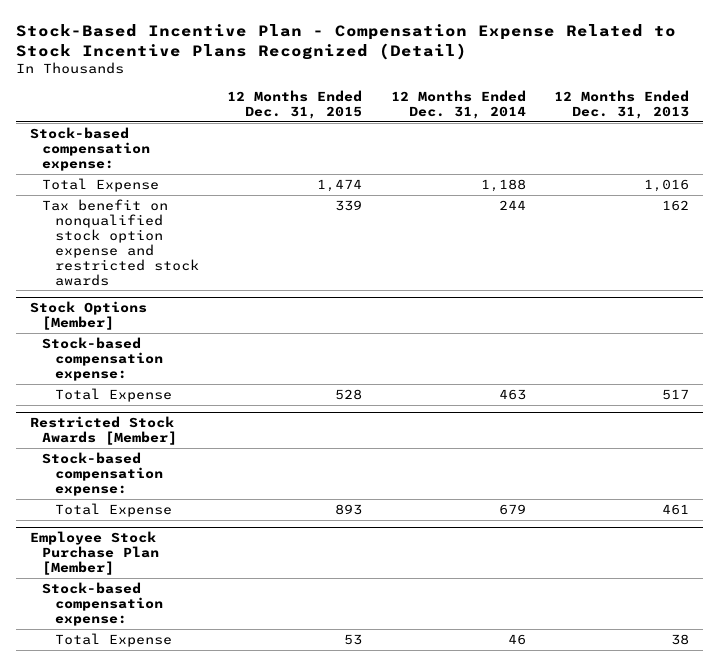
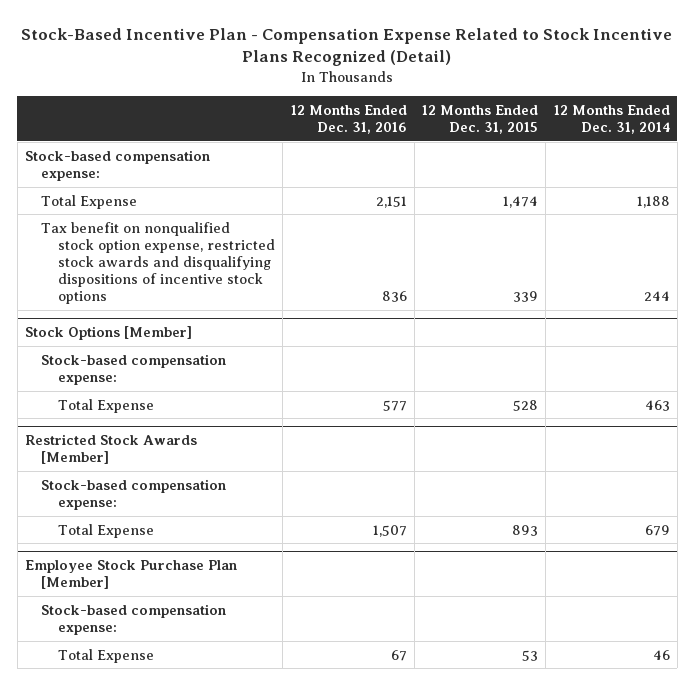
- | 12 Months Ended Dec. 31, 2015 | 12 Months Ended Dec. 31, 2014 | 12 Months Ended Dec. 31, 2013
+ | 12 Months Ended Dec. 31, 2016 | 12 Months Ended Dec. 31, 2015 | 12 Months Ended Dec. 31, 2014
- Tax benefit on nonqualified stock option expense and restricted stock awards | 339 | 244 | 162
+ Tax benefit on nonqualified stock option expense, restricted stock awards and disqualifying dispositions of incentive stock options | 836 | 339 | 244

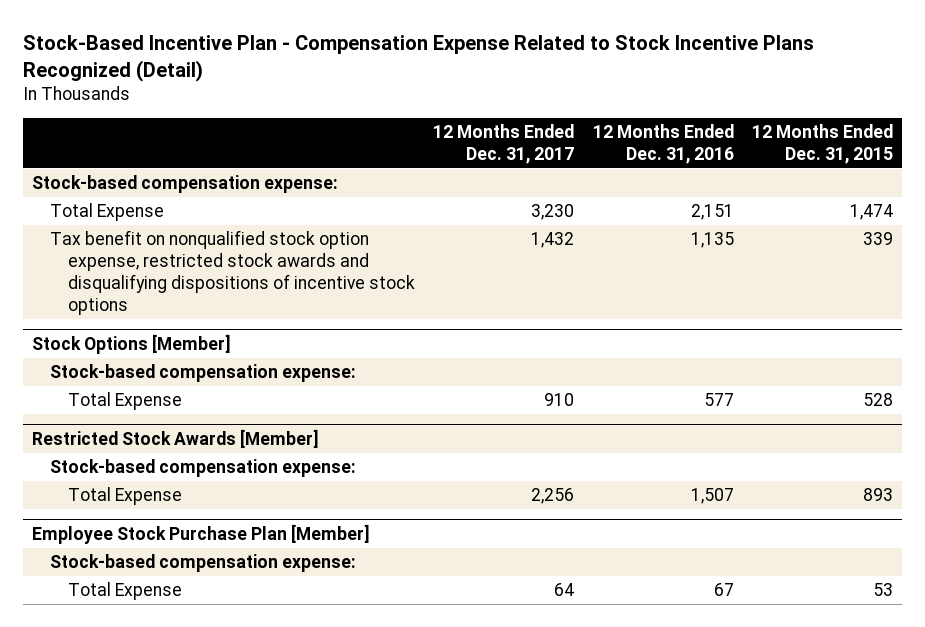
- | 12 Months Ended Dec. 31, 2016 | 12 Months Ended Dec. 31, 2015 | 12 Months Ended Dec. 31, 2014
+ | 12 Months Ended Dec. 31, 2017 | 12 Months Ended Dec. 31, 2016 | 12 Months Ended Dec. 31, 2015
- Tax benefit on nonqualified stock option expense, restricted stock awards and disqualifying dispositions of incentive stock options | 836 | 339 | 244
+ Tax benefit on nonqualified stock option expense, restricted stock awards and disqualifying dispositions of incentive stock options | 1,432 | 1,135 | 339

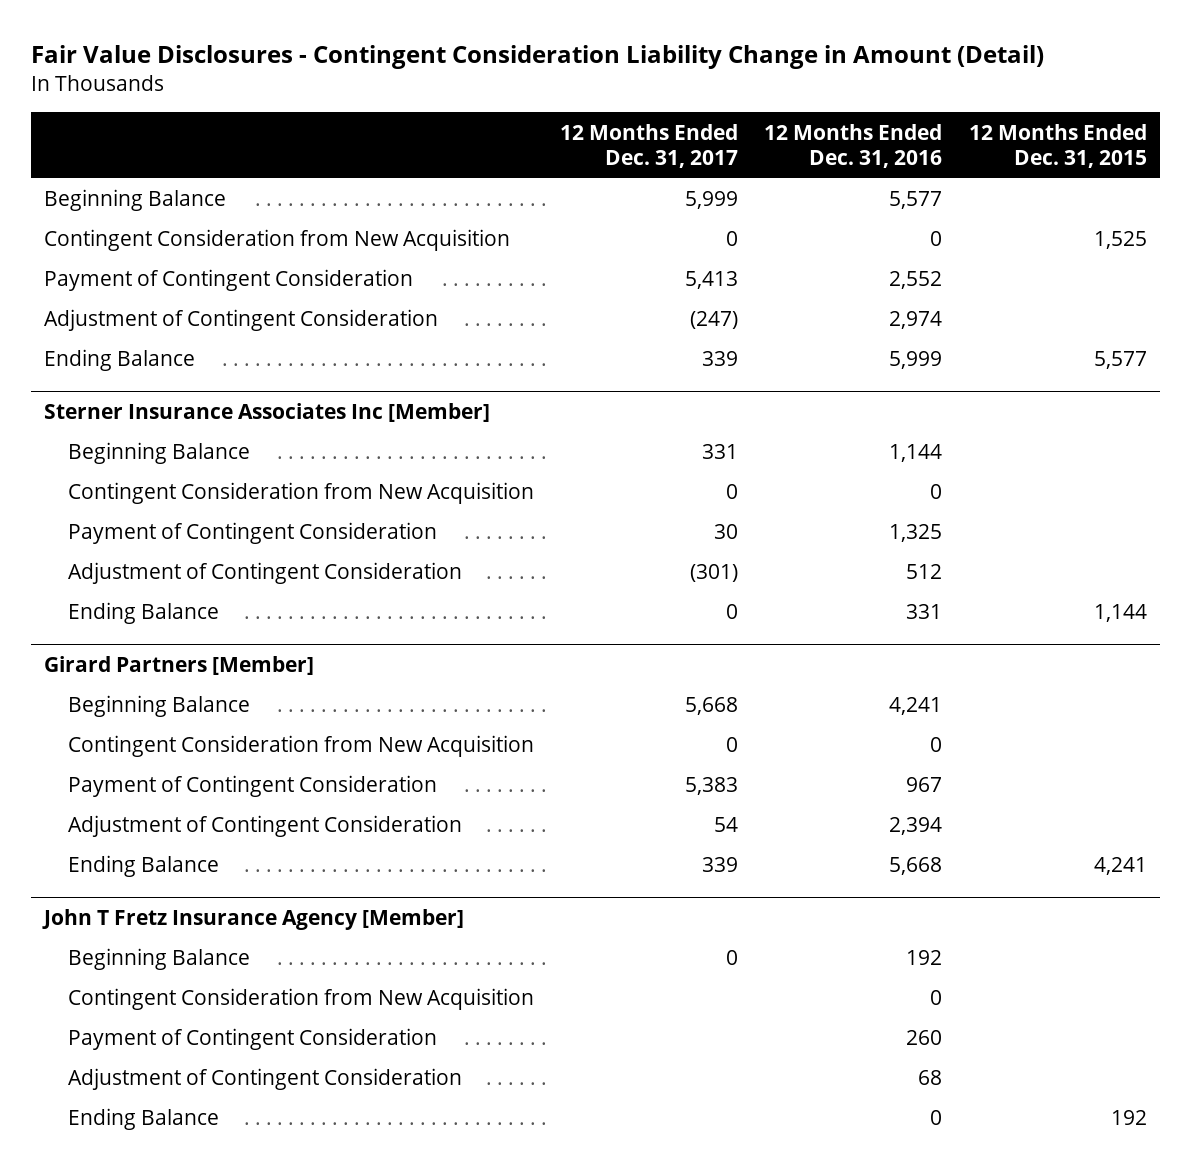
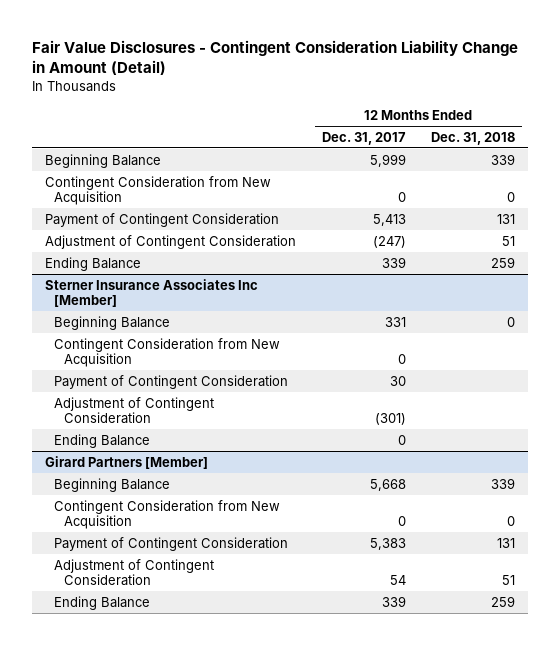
- | 12 Months Ended Dec. 31, 2017 | 12 Months Ended Dec. 31, 2016 | 12 Months Ended Dec. 31, 2015
+ | 12 Months Ended Dec. 31, 2017 | 12 Months Ended Dec. 31, 2018
- John T Fretz Insurance Agency [Member]
- Beginning Balance | 0 | 192 |
- Contingent Consideration from New Acquisition | | 0 |
- Payment of Contingent Consideration | | 260 |
- Adjustment of Contingent Consideration | | 68 |
- Ending Balance | | 0 | 192

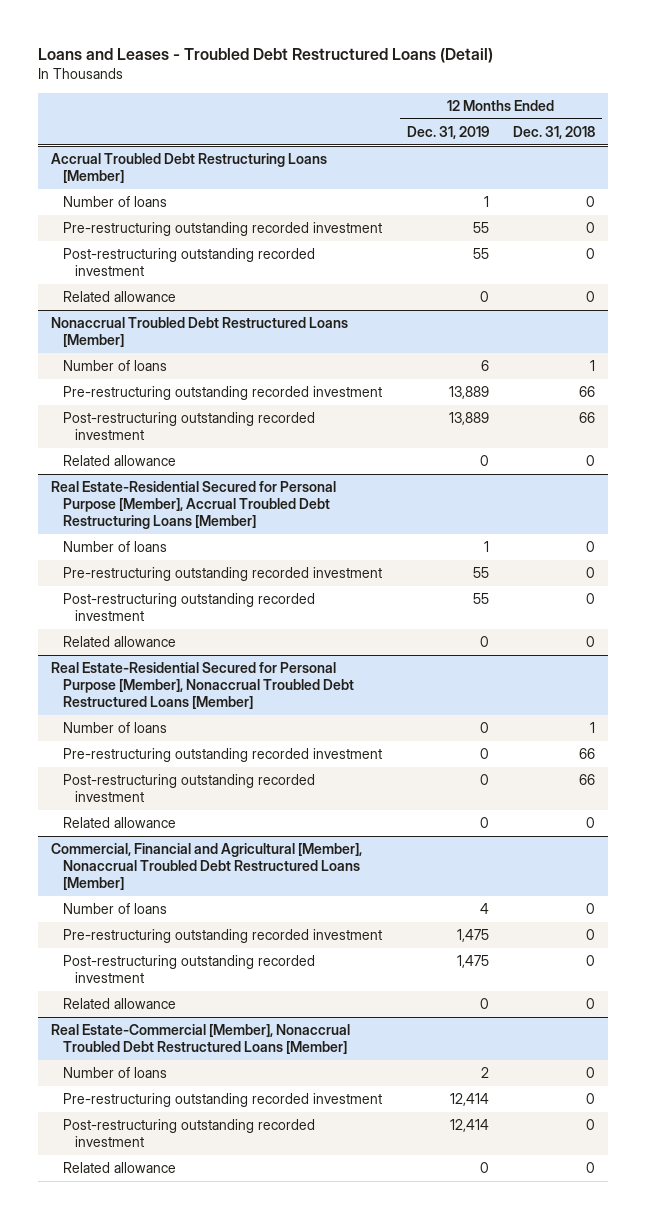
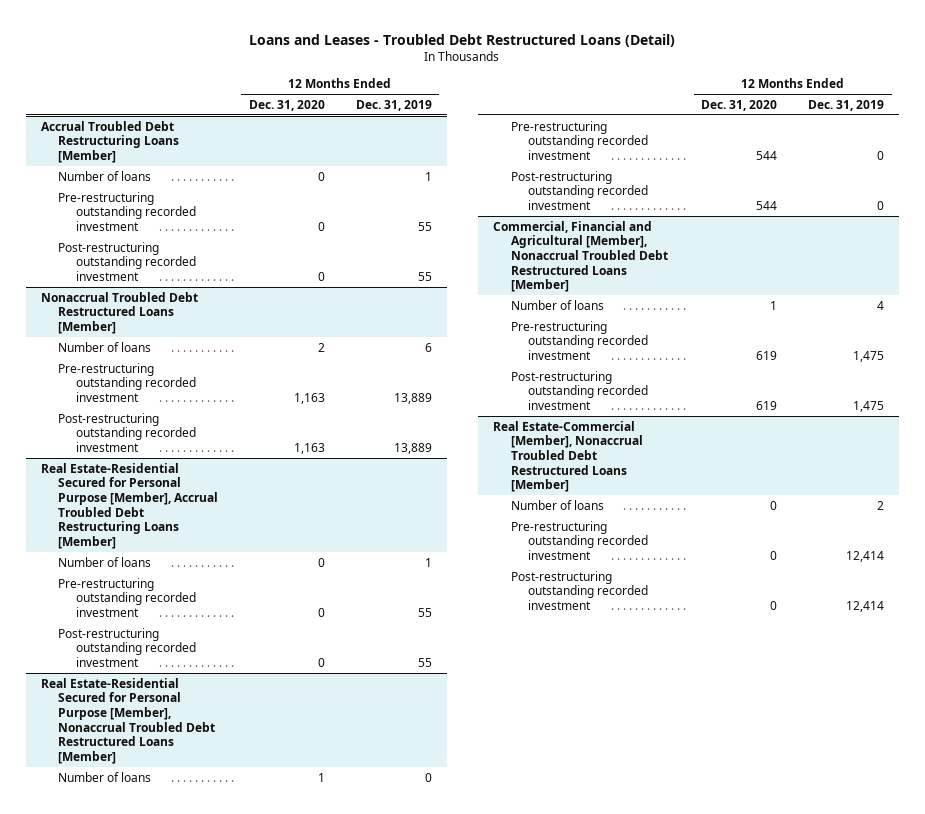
- | 12 Months Ended Dec. 31, 2019 | 12 Months Ended Dec. 31, 2018
+ | 12 Months Ended Dec. 31, 2020 | 12 Months Ended Dec. 31, 2019
@ Accrual Troubled Debt Restructuring Loans [Member]
- Related allowance | 0 | 0
@ Nonaccrual Troubled Debt Restructured Loans [Member]
- Related allowance | 0 | 0
@ Real Estate-Residential Secured for Personal Purpose [Member], Accrual Troubled Debt Restructuring Loans [Member]
- Related allowance | 0 | 0
@ Real Estate-Residential Secured for Personal Purpose [Member], Nonaccrual Troubled Debt Restructured Loans [Member]
- Related allowance | 0 | 0
@ Commercial, Financial and Agricultural [Member], Nonaccrual Troubled Debt Restructured Loans [Member]
- Related allowance | 0 | 0
@ Real Estate-Commercial [Member], Nonaccrual Troubled Debt Restructured Loans [Member]
- Related allowance | 0 | 0

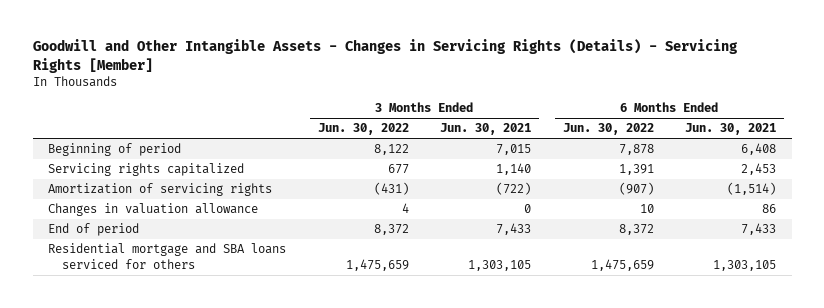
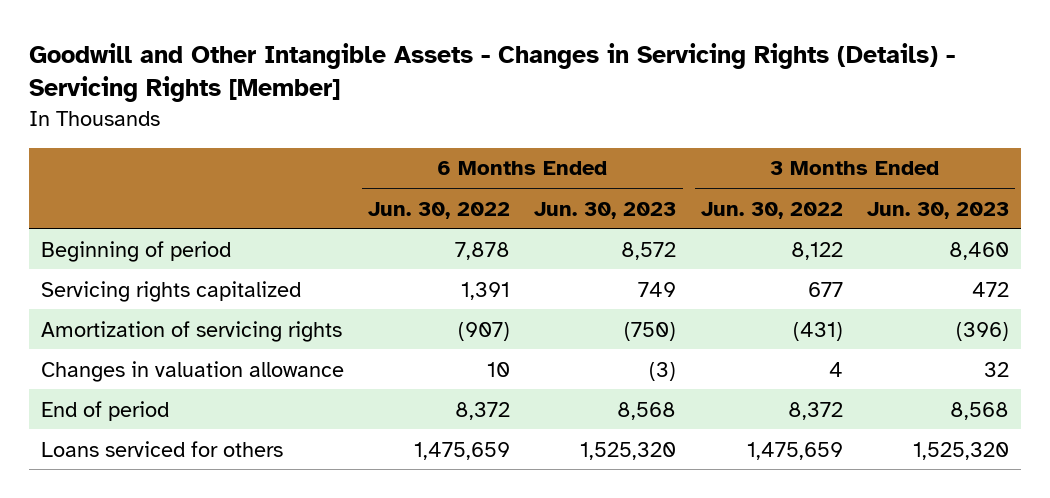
- | 3 Months Ended Jun. 30, 2022 | 3 Months Ended Jun. 30, 2021 | 6 Months Ended Jun. 30, 2022 | 6 Months Ended Jun. 30, 2021
+ | 6 Months Ended Jun. 30, 2022 | 6 Months Ended Jun. 30, 2023 | 3 Months Ended Jun. 30, 2022 | 3 Months Ended Jun. 30, 2023
- Residential mortgage and SBA loans serviced for others | 1,475,659 | 1,303,105 | 1,475,659 | 1,303,105
+ Loans serviced for others | 1,475,659 | 1,525,320 | 1,475,659 | 1,525,320

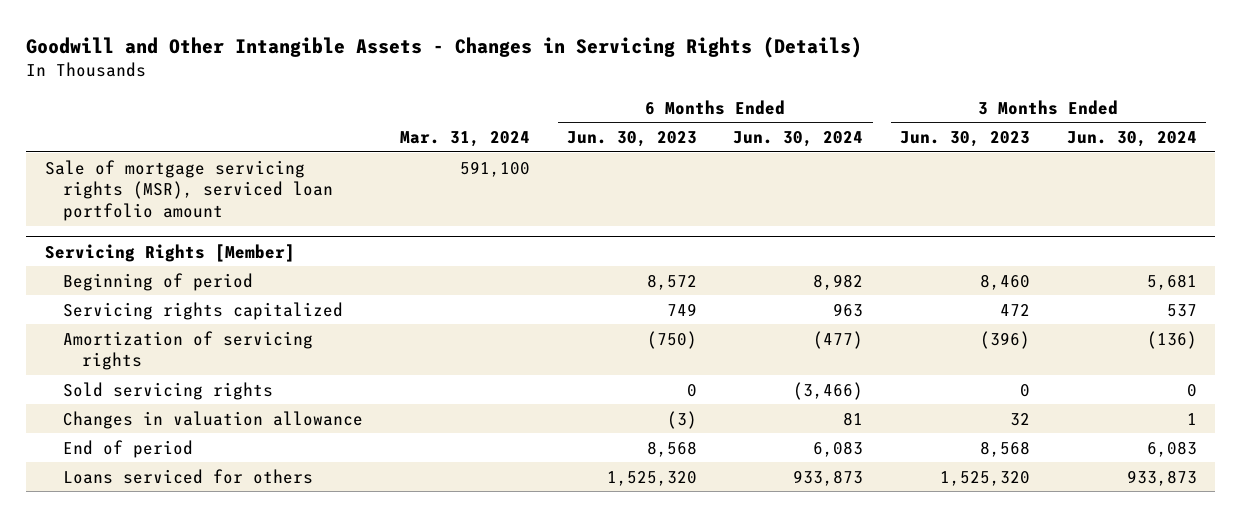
- Goodwill and Other Intangible Assets - Changes in Servicing Rights (Details) - Servicing Rights [Member]
+ Goodwill and Other Intangible Assets - Changes in Servicing Rights (Details)
- | 6 Months Ended Jun. 30, 2022 | 6 Months Ended Jun. 30, 2023 | 3 Months Ended Jun. 30, 2022 | 3 Months Ended Jun. 30, 2023
+ | Mar. 31, 2024 | 6 Months Ended Jun. 30, 2023 | 6 Months Ended Jun. 30, 2024 | 3 Months Ended Jun. 30, 2023 | 3 Months Ended Jun. 30, 2024
+ Sale of mortgage servicing rights (MSR), serviced loan portfolio amount | 591,100 | | | |
+ Servicing Rights [Member]
+ Sold servicing rights | | 0 | (3,466) | 0 | 0

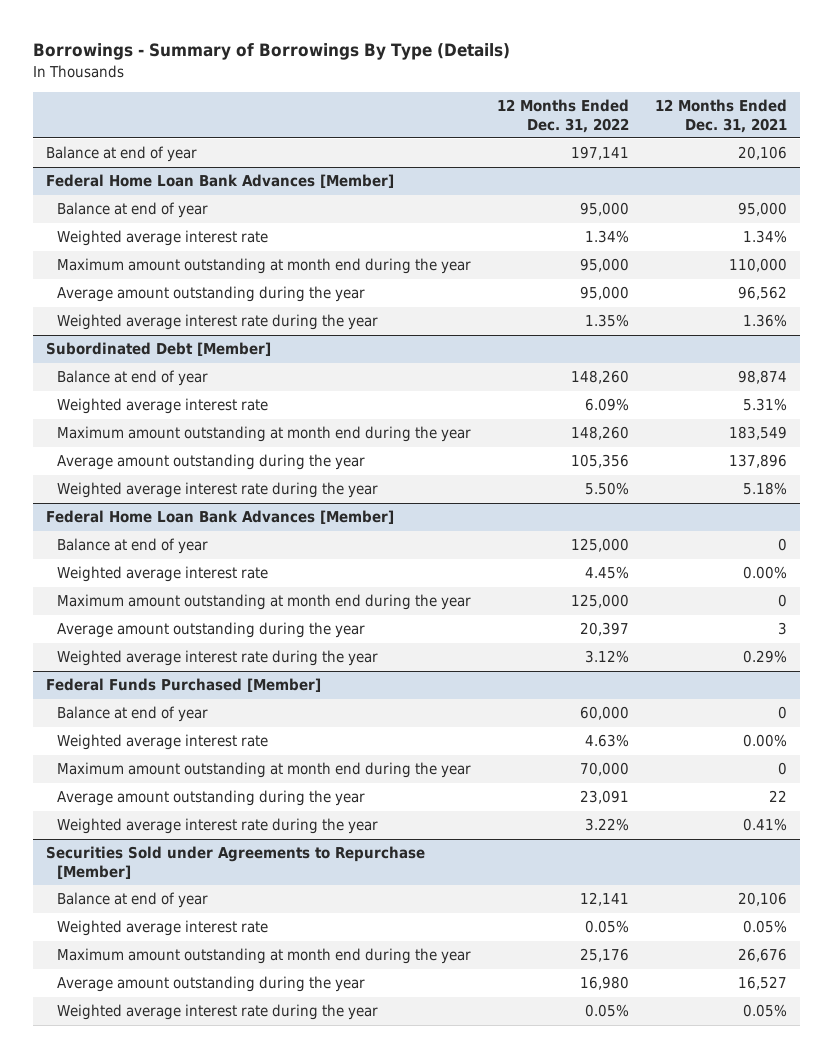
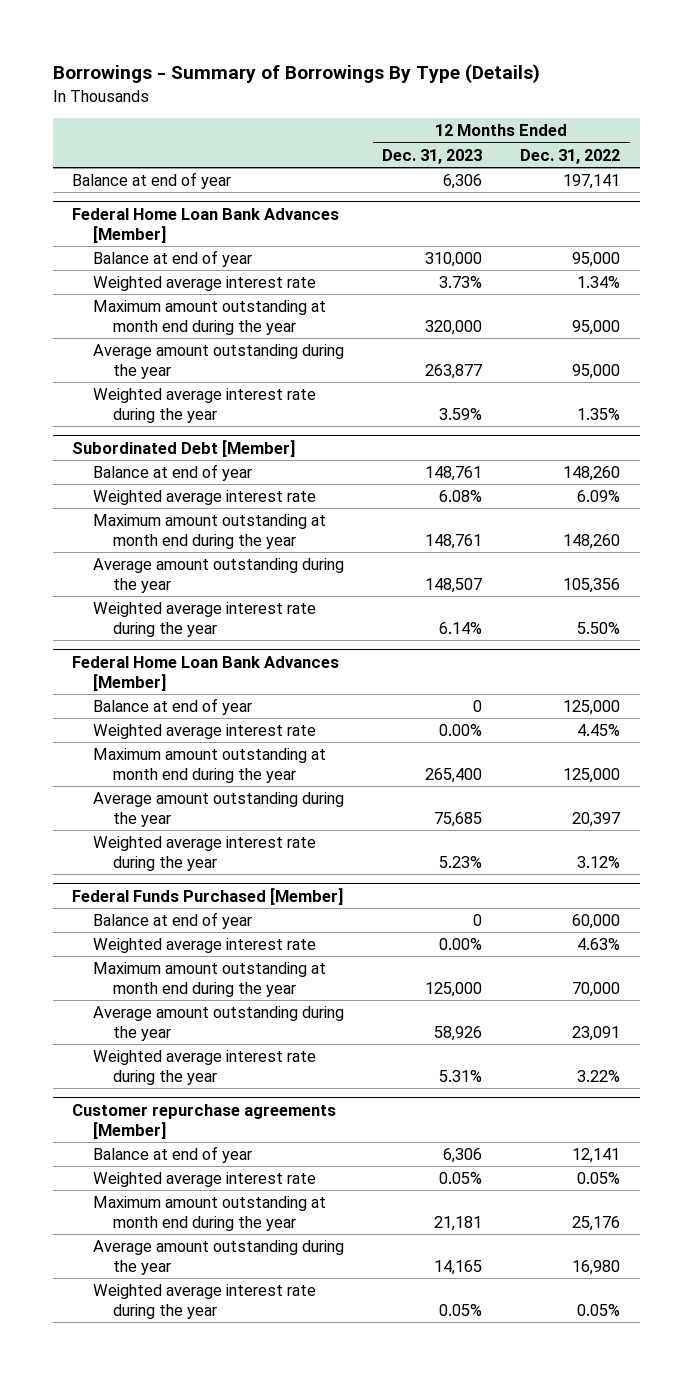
- | 12 Months Ended Dec. 31, 2022 | 12 Months Ended Dec. 31, 2021
+ | 12 Months Ended Dec. 31, 2023 | 12 Months Ended Dec. 31, 2022
- Securities Sold under Agreements to Repurchase [Member]
+ Customer repurchase agreements [Member]

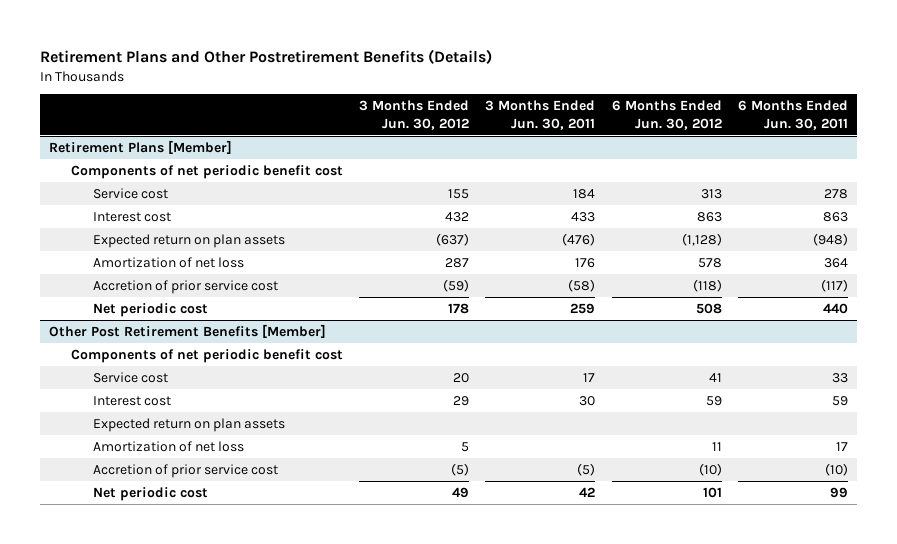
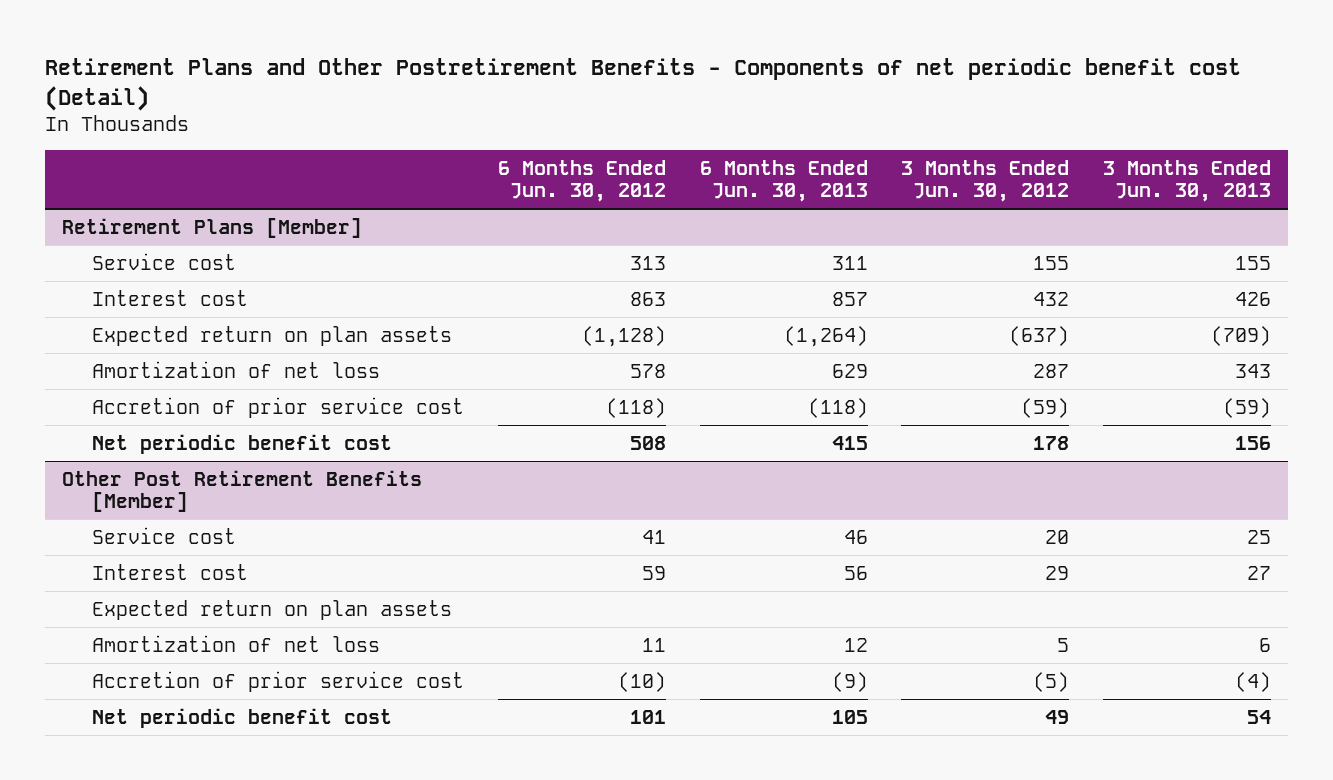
- Retirement Plans and Other Postretirement Benefits (Details)
+ Retirement Plans and Other Postretirement Benefits - Components of net periodic benefit cost (Detail)
- | 3 Months Ended Jun. 30, 2012 | 3 Months Ended Jun. 30, 2011 | 6 Months Ended Jun. 30, 2012 | 6 Months Ended Jun. 30, 2011
+ | 6 Months Ended Jun. 30, 2012 | 6 Months Ended Jun. 30, 2013 | 3 Months Ended Jun. 30, 2012 | 3 Months Ended Jun. 30, 2013
@ Retirement Plans [Member]
- Components of net periodic benefit cost
- Net periodic cost | 178 | 259 | 508 | 440
+ Net periodic benefit cost | 508 | 415 | 178 | 156
@ Other Post Retirement Benefits [Member]
- Components of net periodic benefit cost
- Net periodic cost | 49 | 42 | 101 | 99
+ Net periodic benefit cost | 101 | 105 | 49 | 54

